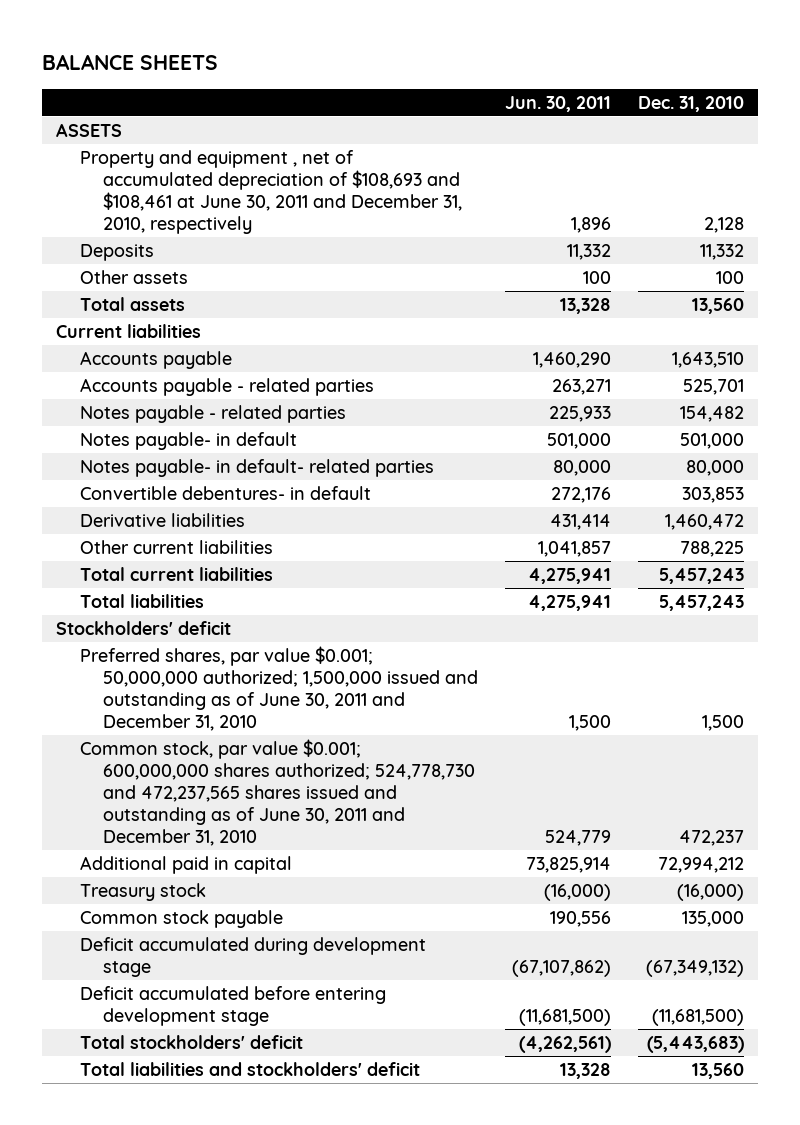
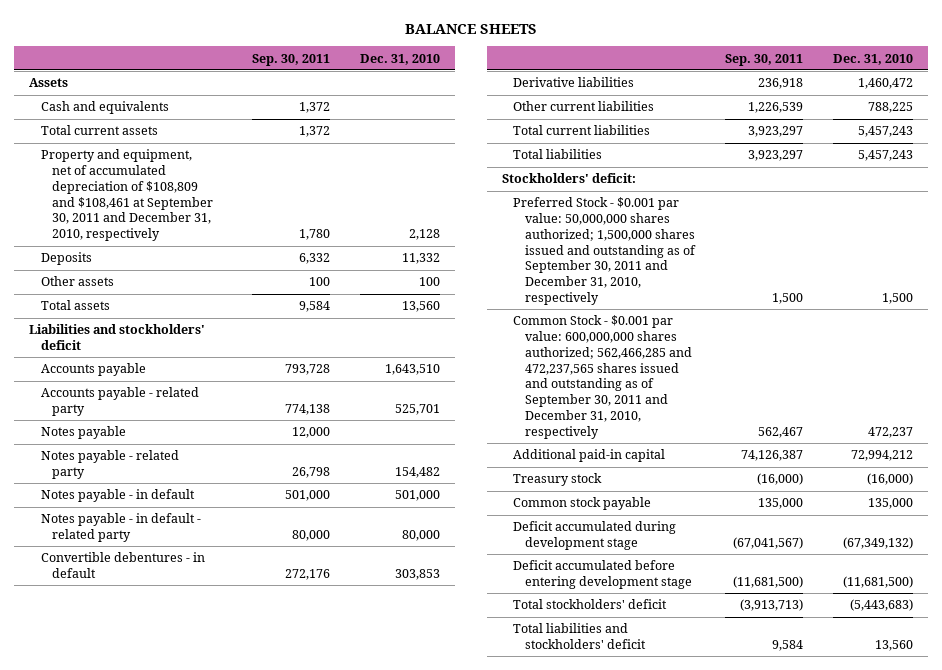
- | Jun. 30, 2011 | Dec. 31, 2010
+ | Sep. 30, 2011 | Dec. 31, 2010
- ASSETS
- Property and equipment , net of accumulated depreciation of $108,693 and $108,461 at June 30, 2011 and December 31, 2010, respectively | 1,896 | 2,128
+ Assets
+ Cash and equivalents | 1,372 |
+ Total current assets | 1,372 |
+ Property and equipment, net of accumulated depreciation of $108,809 and $108,461 at September 30, 2011 and December 31, 2010, respectively | 1,780 | 2,128
- Current liabilities
+ Liabilities and stockholders' deficit
- Accounts payable - related parties | 263,271 | 525,701
- Notes payable - related parties | 225,933 | 154,482
- Notes payable- in default | 501,000 | 501,000
- Notes payable- in default- related parties | 80,000 | 80,000
- Convertible debentures- in default | 272,176 | 303,853
+ Accounts payable - related party | 774,138 | 525,701
+ Notes payable | 12,000 |
+ Notes payable - related party | 26,798 | 154,482
+ Notes payable - in default | 501,000 | 501,000
+ Notes payable - in default - related party | 80,000 | 80,000
+ Convertible debentures - in default | 272,176 | 303,853
- Stockholders' deficit
- Preferred shares, par value $0.001; 50,000,000 authorized; 1,500,000 issued and outstanding as of June 30, 2011 and December 31, 2010 | 1,500 | 1,500
- Common stock, par value $0.001; 600,000,000 shares authorized; 524,778,730 and 472,237,565 shares issued and outstanding as of June 30, 2011 and December 31, 2010 | 524,779 | 472,237
- Additional paid in capital | 73,825,914 | 72,994,212
+ Stockholders' deficit:
+ Preferred Stock - $0.001 par value: 50,000,000 shares authorized; 1,500,000 shares issued and outstanding as of September 30, 2011 and December 31, 2010, respectively | 1,500 | 1,500
+ Common Stock - $0.001 par value: 600,000,000 shares authorized; 562,466,285 and 472,237,565 shares issued and outstanding as of September 30, 2011 and December 31, 2010, respectively | 562,467 | 472,237
+ Additional paid-in capital | 74,126,387 | 72,994,212

